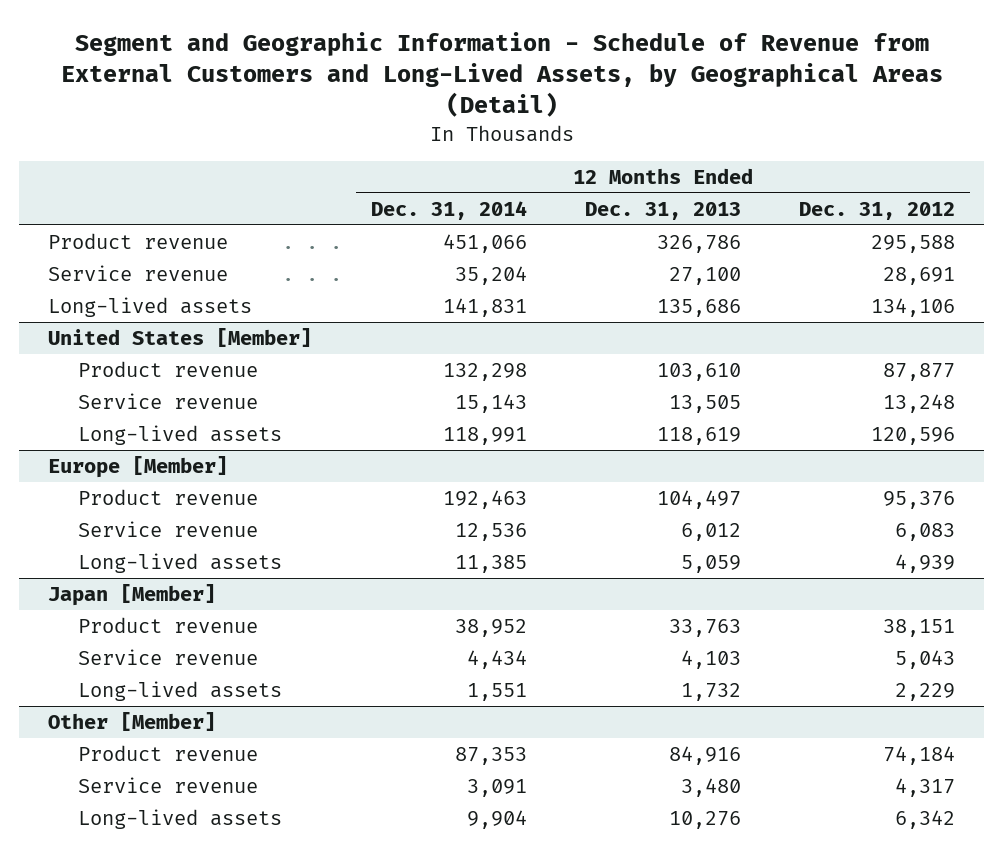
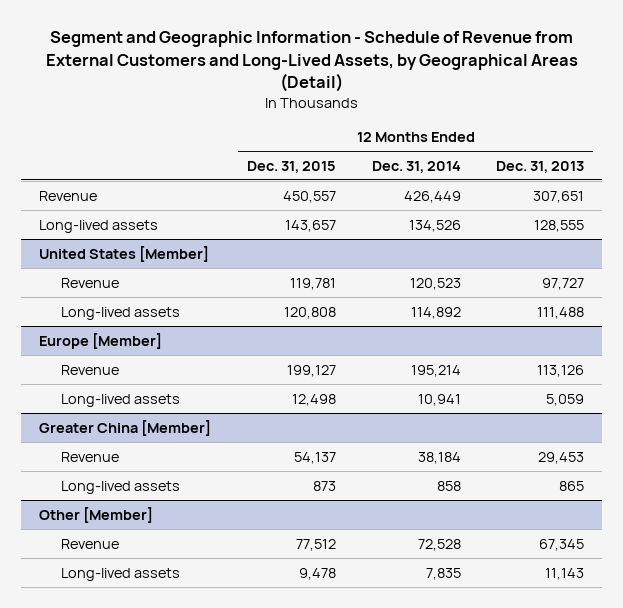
- | 12 Months Ended Dec. 31, 2014 | 12 Months Ended Dec. 31, 2013 | 12 Months Ended Dec. 31, 2012
+ | 12 Months Ended Dec. 31, 2015 | 12 Months Ended Dec. 31, 2014 | 12 Months Ended Dec. 31, 2013
- Product revenue | 451,066 | 326,786 | 295,588
- Service revenue | 35,204 | 27,100 | 28,691
- Long-lived assets | 141,831 | 135,686 | 134,106
+ Revenue | 450,557 | 426,449 | 307,651
+ Long-lived assets | 143,657 | 134,526 | 128,555
@ United States [Member]
- Product revenue | 132,298 | 103,610 | 87,877
- Service revenue | 15,143 | 13,505 | 13,248
- Long-lived assets | 118,991 | 118,619 | 120,596
+ Revenue | 119,781 | 120,523 | 97,727
+ Long-lived assets | 120,808 | 114,892 | 111,488
@ Europe [Member]
- Product revenue | 192,463 | 104,497 | 95,376
- Service revenue | 12,536 | 6,012 | 6,083
- Long-lived assets | 11,385 | 5,059 | 4,939
- Japan [Member]
- Product revenue | 38,952 | 33,763 | 38,151
- Service revenue | 4,434 | 4,103 | 5,043
- Long-lived assets | 1,551 | 1,732 | 2,229
@ Europe [Member]
+ Revenue | 199,127 | 195,214 | 113,126
+ Long-lived assets | 12,498 | 10,941 | 5,059
+ Greater China [Member]
+ Revenue | 54,137 | 38,184 | 29,453
+ Long-lived assets | 873 | 858 | 865
@ Other [Member]
- Product revenue | 87,353 | 84,916 | 74,184
- Service revenue | 3,091 | 3,480 | 4,317
- Long-lived assets | 9,904 | 10,276 | 6,342
+ Revenue | 77,512 | 72,528 | 67,345
+ Long-lived assets | 9,478 | 7,835 | 11,143

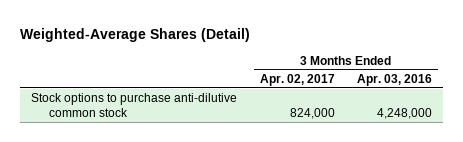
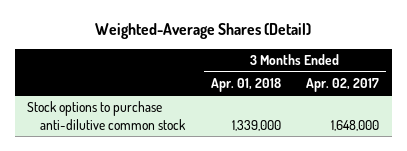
- | 3 Months Ended Apr. 02, 2017 | 3 Months Ended Apr. 03, 2016
+ | 3 Months Ended Apr. 01, 2018 | 3 Months Ended Apr. 02, 2017
- Stock options to purchase anti-dilutive common stock | 824,000 | 4,248,000
+ Stock options to purchase anti-dilutive common stock | 1,339,000 | 1,648,000

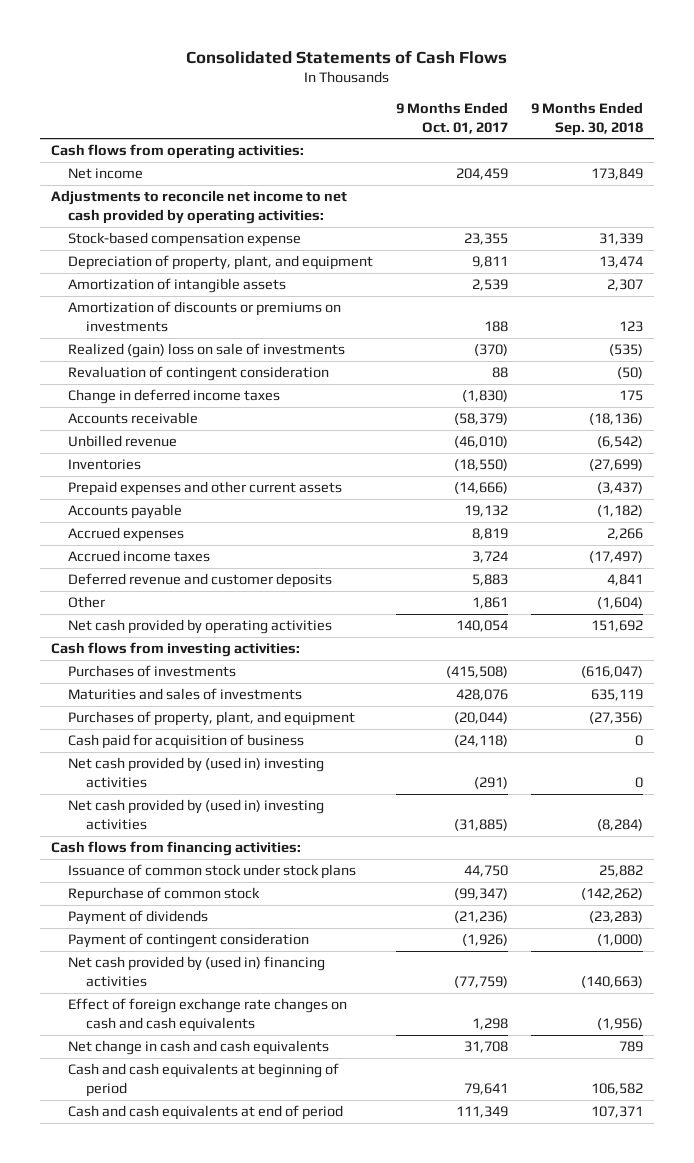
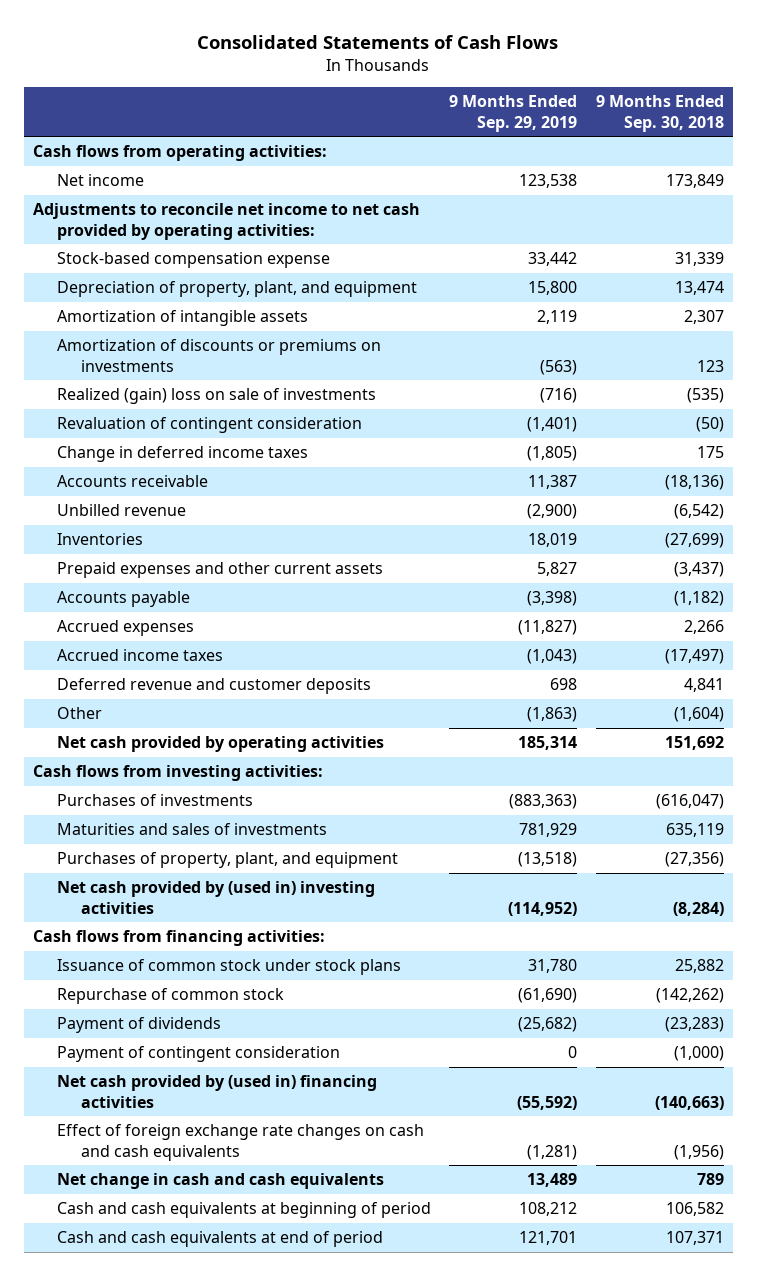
- | 9 Months Ended Oct. 01, 2017 | 9 Months Ended Sep. 30, 2018
+ | 9 Months Ended Sep. 29, 2019 | 9 Months Ended Sep. 30, 2018
- Cash paid for acquisition of business | (24,118) | 0
- Net cash provided by (used in) investing activities | (291) | 0

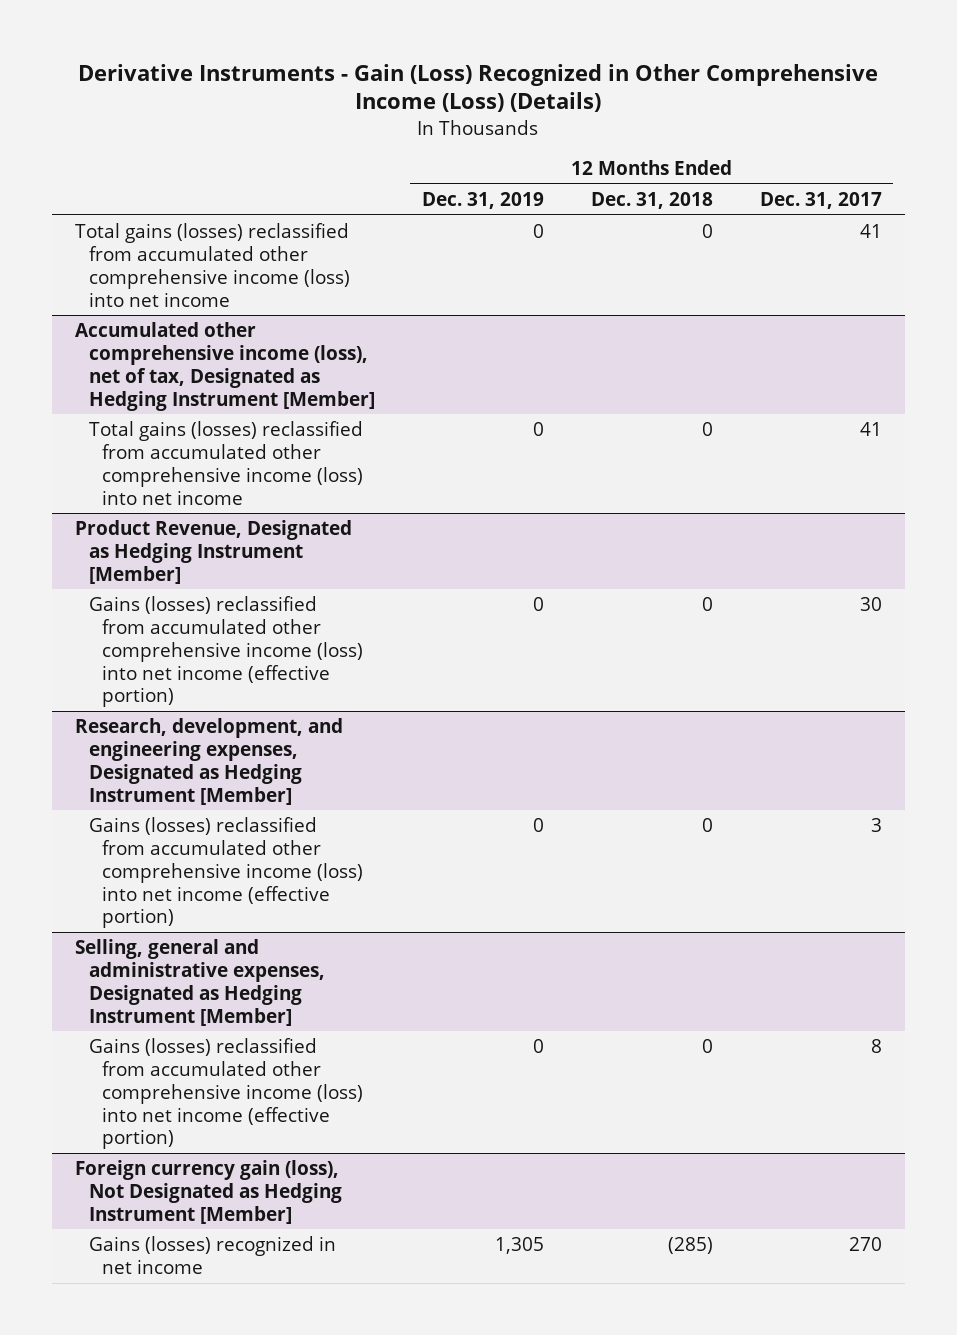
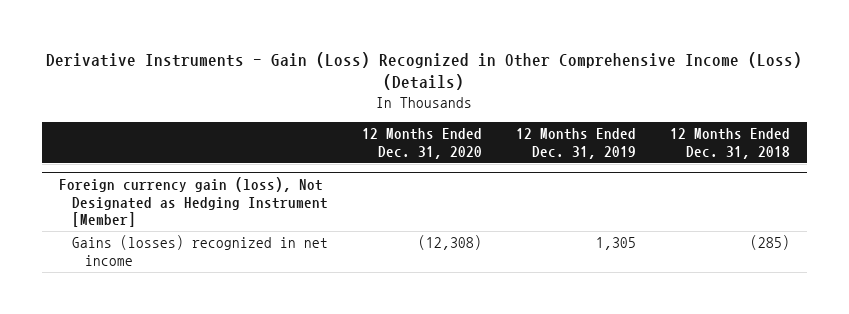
- | 12 Months Ended Dec. 31, 2019 | 12 Months Ended Dec. 31, 2018 | 12 Months Ended Dec. 31, 2017
+ | 12 Months Ended Dec. 31, 2020 | 12 Months Ended Dec. 31, 2019 | 12 Months Ended Dec. 31, 2018
- Total gains (losses) reclassified from accumulated other comprehensive income (loss) into net income | 0 | 0 | 41
- Accumulated other comprehensive income (loss), net of tax, Designated as Hedging Instrument [Member]
- Total gains (losses) reclassified from accumulated other comprehensive income (loss) into net income | 0 | 0 | 41
- Product Revenue, Designated as Hedging Instrument [Member]
- Gains (losses) reclassified from accumulated other comprehensive income (loss) into net income (effective portion) | 0 | 0 | 30
- Research, development, and engineering expenses, Designated as Hedging Instrument [Member]
- Gains (losses) reclassified from accumulated other comprehensive income (loss) into net income (effective portion) | 0 | 0 | 3
- Selling, general and administrative expenses, Designated as Hedging Instrument [Member]
- Gains (losses) reclassified from accumulated other comprehensive income (loss) into net income (effective portion) | 0 | 0 | 8

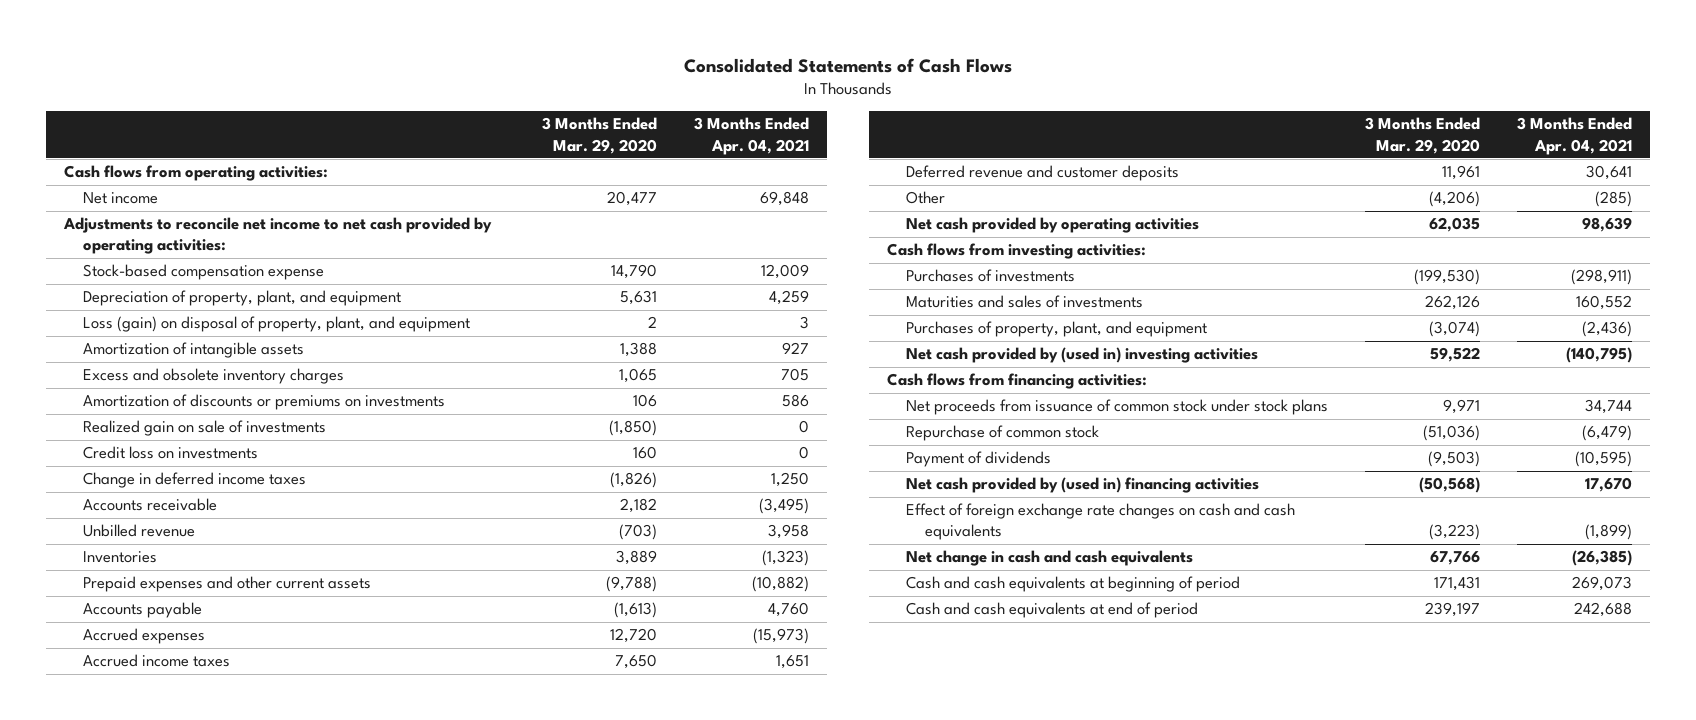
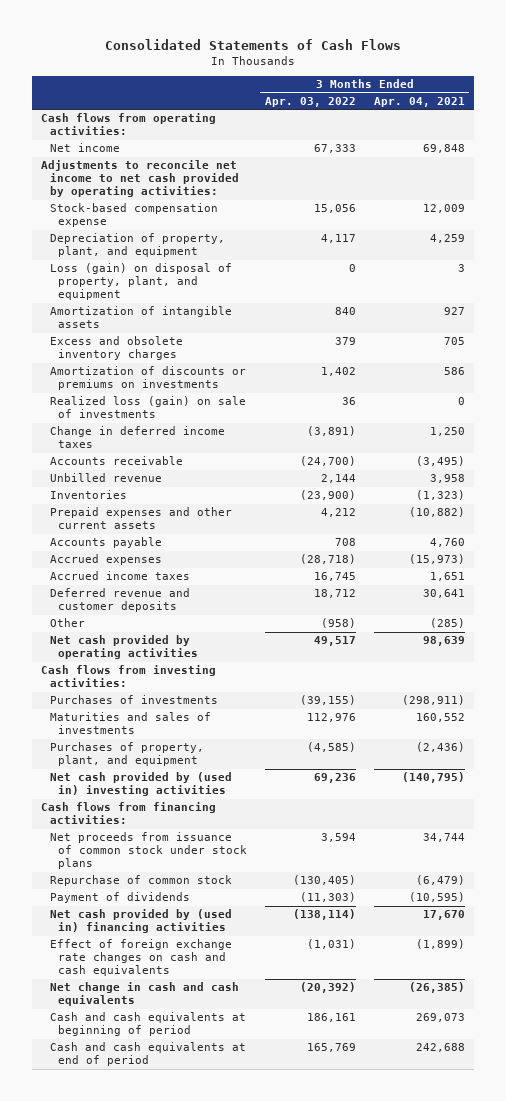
- | 3 Months Ended Mar. 29, 2020 | 3 Months Ended Apr. 04, 2021
+ | 3 Months Ended Apr. 03, 2022 | 3 Months Ended Apr. 04, 2021
- Realized gain on sale of investments | (1,850) | 0
- Credit loss on investments | 160 | 0
+ Realized loss (gain) on sale of investments | 36 | 0

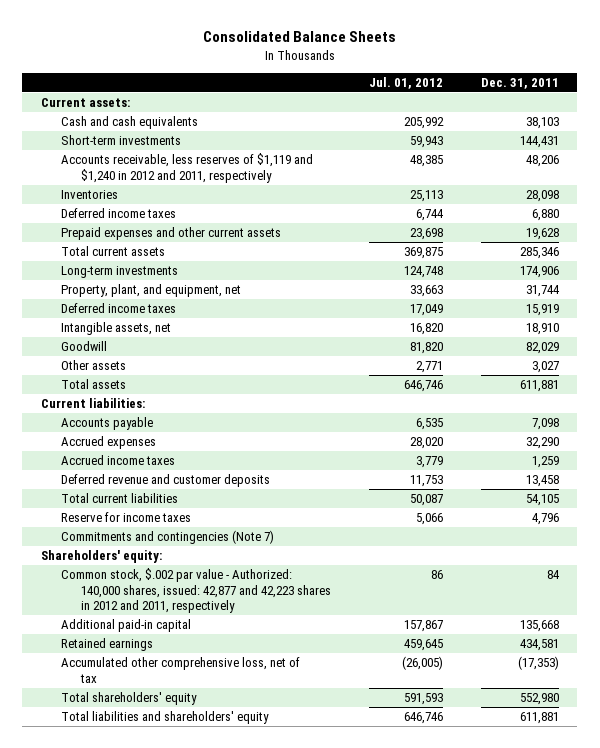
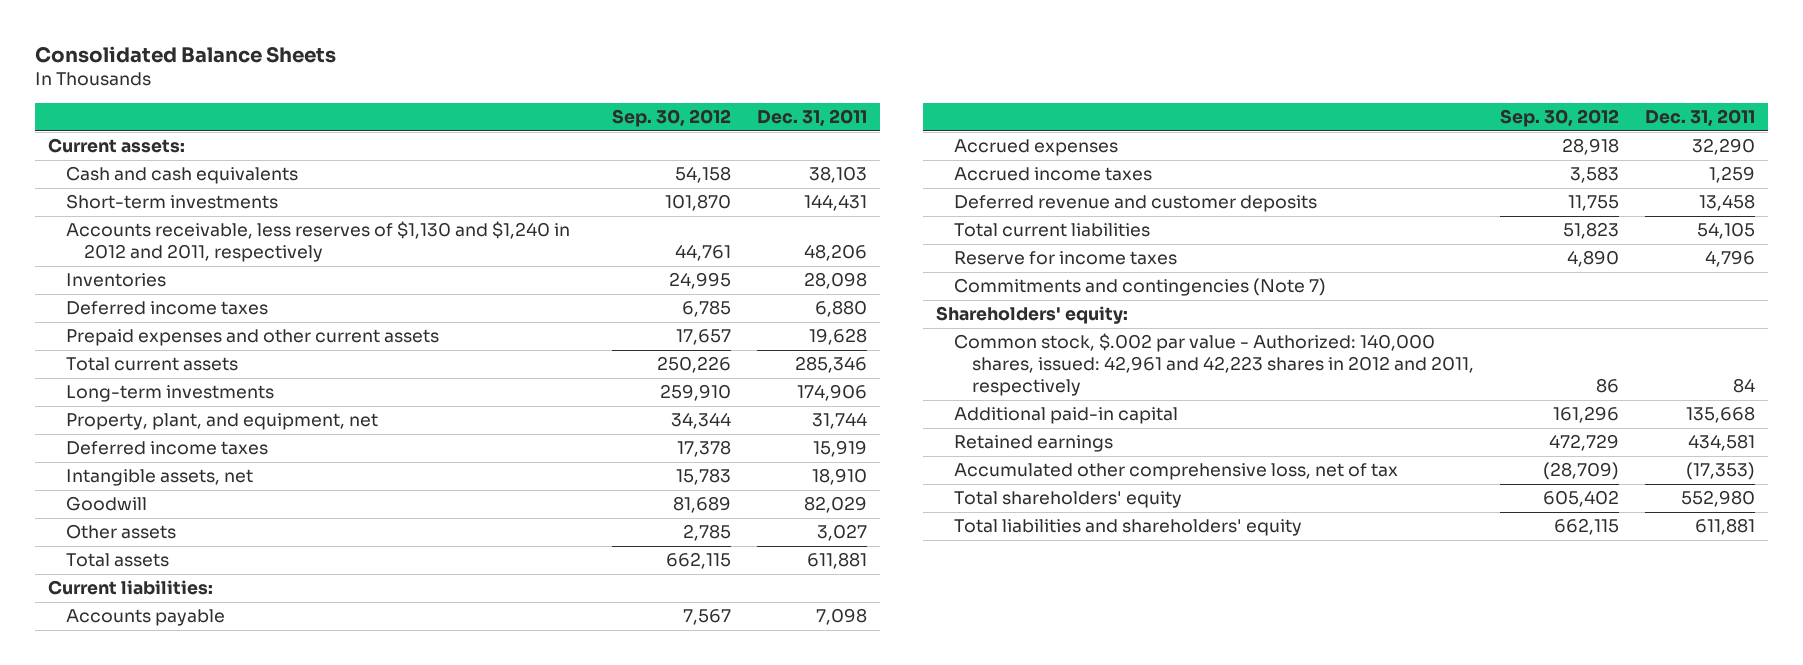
- | Jul. 01, 2012 | Dec. 31, 2011
+ | Sep. 30, 2012 | Dec. 31, 2011
- Accounts receivable, less reserves of $1,119 and $1,240 in 2012 and 2011, respectively | 48,385 | 48,206
+ Accounts receivable, less reserves of $1,130 and $1,240 in 2012 and 2011, respectively | 44,761 | 48,206
- Common stock, $.002 par value - Authorized: 140,000 shares, issued: 42,877 and 42,223 shares in 2012 and 2011, respectively | 86 | 84
+ Common stock, $.002 par value - Authorized: 140,000 shares, issued: 42,961 and 42,223 shares in 2012 and 2011, respectively | 86 | 84

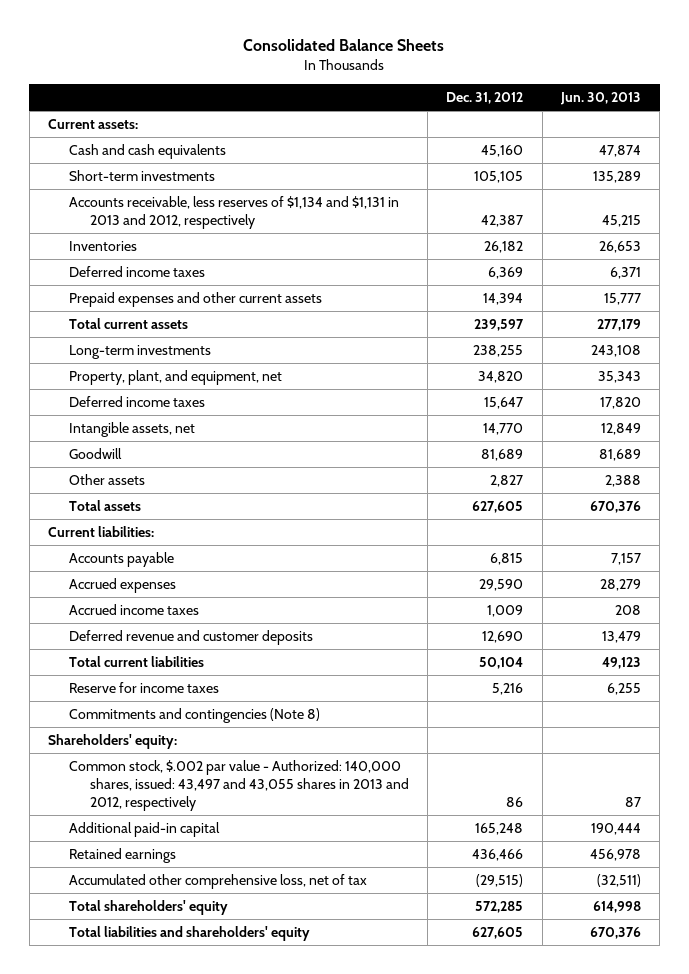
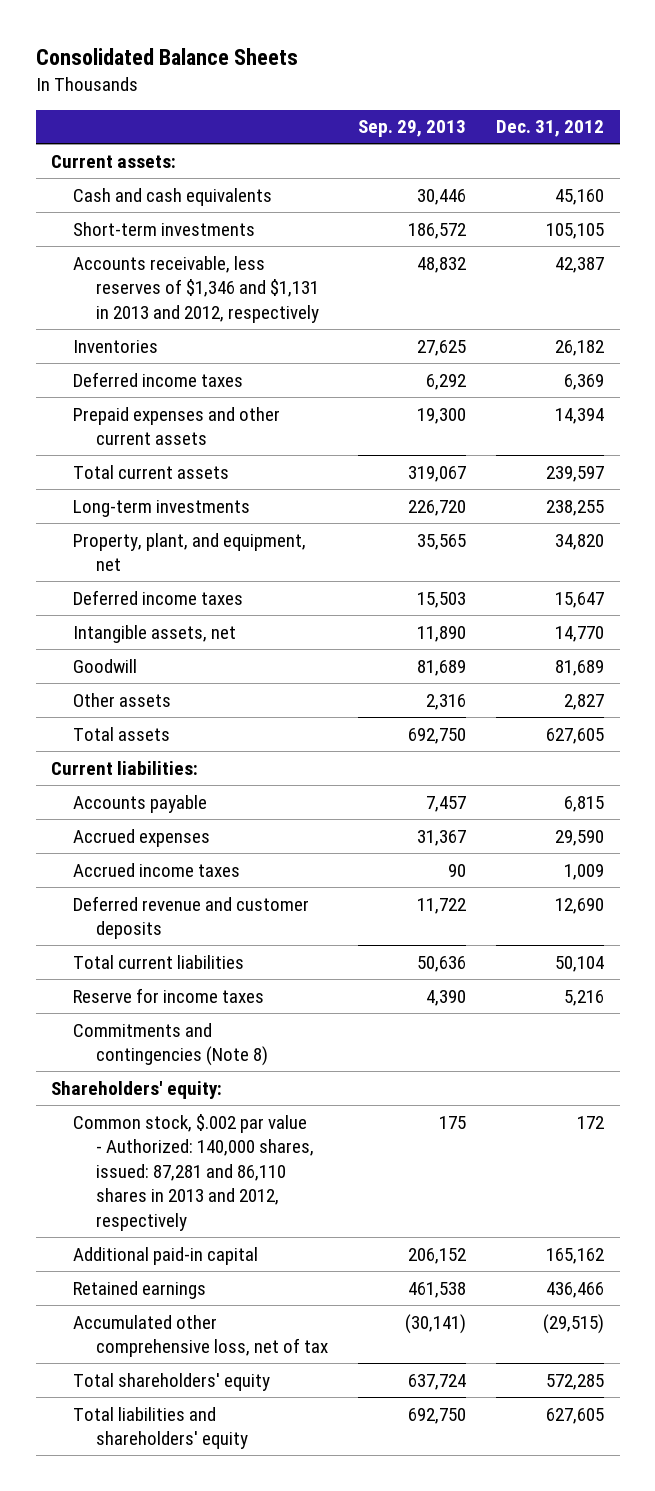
- | Dec. 31, 2012 | Jun. 30, 2013
+ | Sep. 29, 2013 | Dec. 31, 2012
- Accounts receivable, less reserves of $1,134 and $1,131 in 2013 and 2012, respectively | 42,387 | 45,215
+ Accounts receivable, less reserves of $1,346 and $1,131 in 2013 and 2012, respectively | 48,832 | 42,387
- Common stock, $.002 par value - Authorized: 140,000 shares, issued: 43,497 and 43,055 shares in 2013 and 2012, respectively | 86 | 87
- Additional paid-in capital | 165,248 | 190,444
+ Common stock, $.002 par value - Authorized: 140,000 shares, issued: 87,281 and 86,110 shares in 2013 and 2012, respectively | 175 | 172
+ Additional paid-in capital | 206,152 | 165,162

